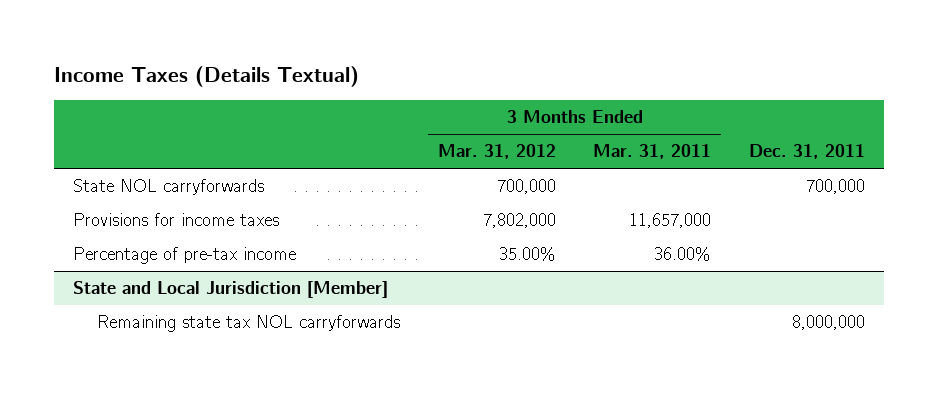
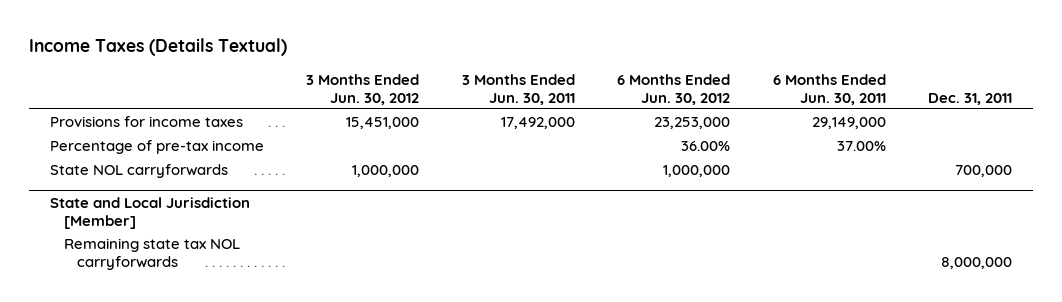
- | 3 Months Ended Mar. 31, 2012 | 3 Months Ended Mar. 31, 2011 | Dec. 31, 2011
+ | 3 Months Ended Jun. 30, 2012 | 3 Months Ended Jun. 30, 2011 | 6 Months Ended Jun. 30, 2012 | 6 Months Ended Jun. 30, 2011 | Dec. 31, 2011
moved down: State NOL carryforwards | 1,000,000 | | 1,000,000 | | 700,000

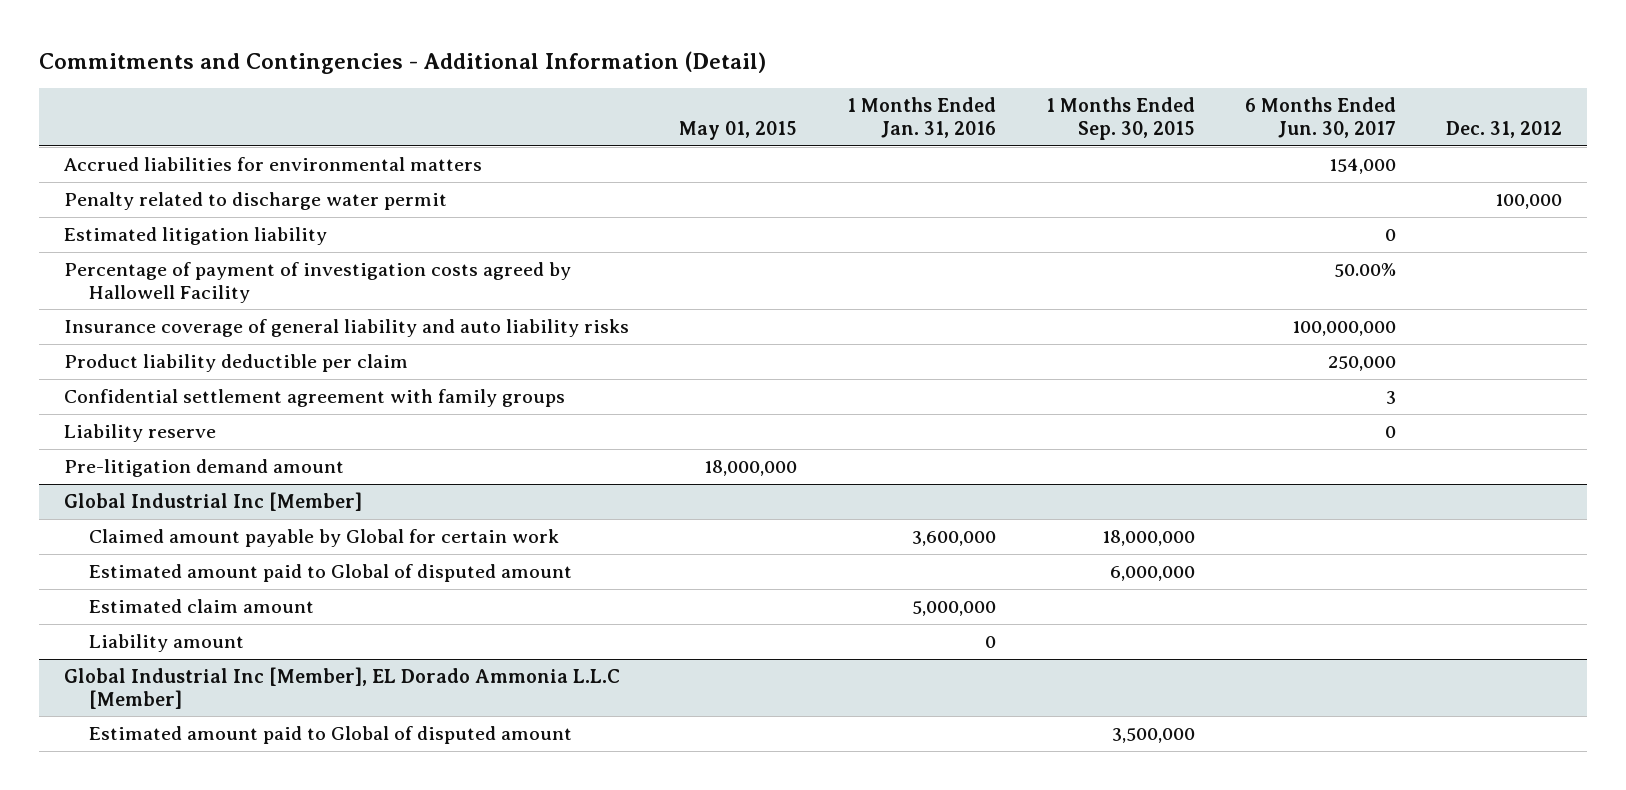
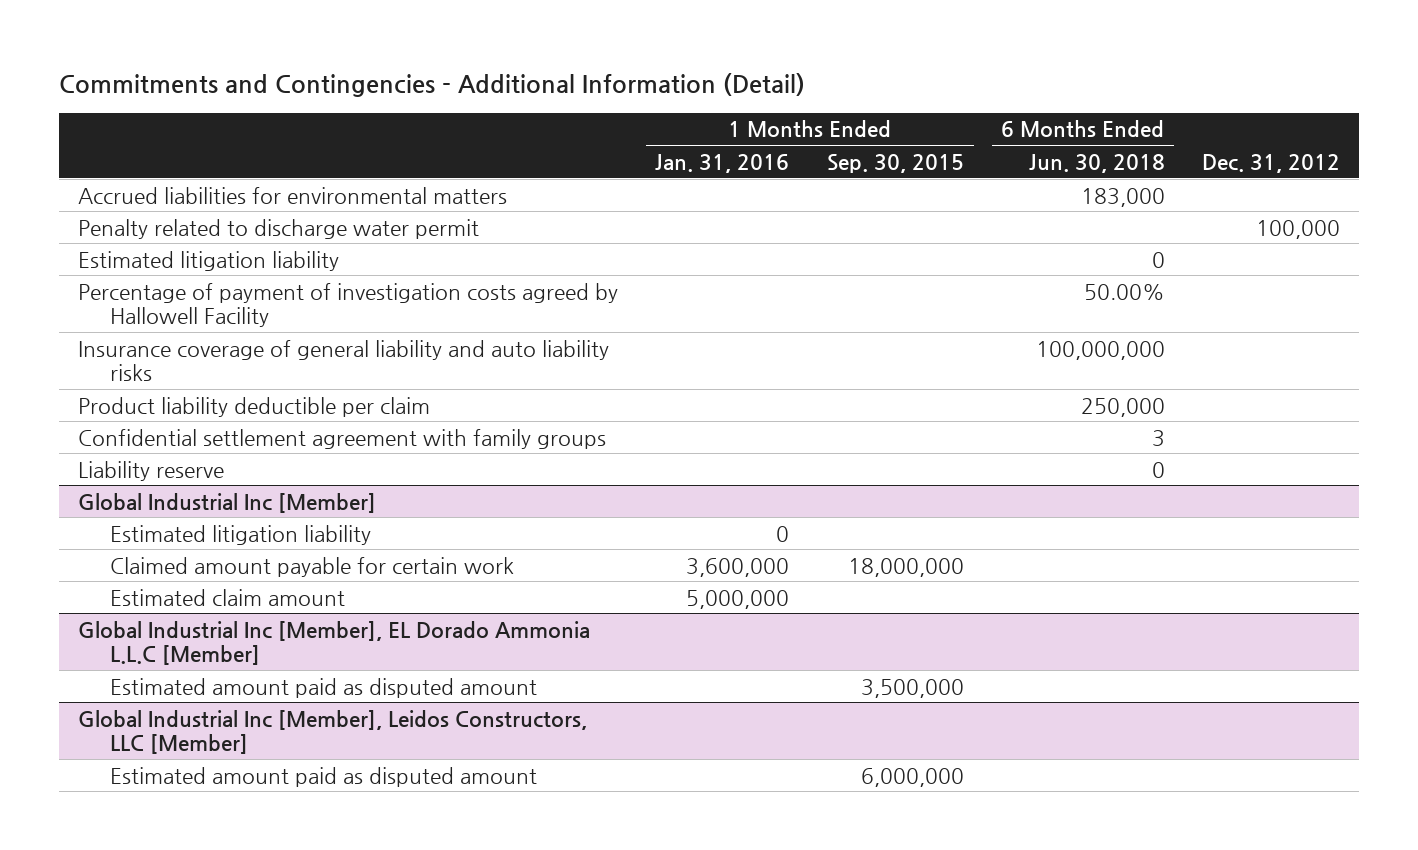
- | May 01, 2015 | 1 Months Ended Jan. 31, 2016 | 1 Months Ended Sep. 30, 2015 | 6 Months Ended Jun. 30, 2017 | Dec. 31, 2012
+ | 1 Months Ended Jan. 31, 2016 | 1 Months Ended Sep. 30, 2015 | 6 Months Ended Jun. 30, 2018 | Dec. 31, 2012
- Pre-litigation demand amount | 18,000,000 | | | |
@ Global Industrial Inc [Member]
- Claimed amount payable by Global for certain work | | 3,600,000 | 18,000,000 | |
- Estimated amount paid to Global of disputed amount | | | 6,000,000 | |
+ Estimated litigation liability | 0 | | |
+ Claimed amount payable for certain work | 3,600,000 | 18,000,000 | |
- Liability amount | | 0 | | |
@ Global Industrial Inc [Member], EL Dorado Ammonia L.L.C [Member]
- Estimated amount paid to Global of disputed amount | | | 3,500,000 | |
+ Estimated amount paid as disputed amount | | 3,500,000 | |
+ Global Industrial Inc [Member], Leidos Constructors, LLC [Member]
+ Estimated amount paid as disputed amount | | 6,000,000 | |

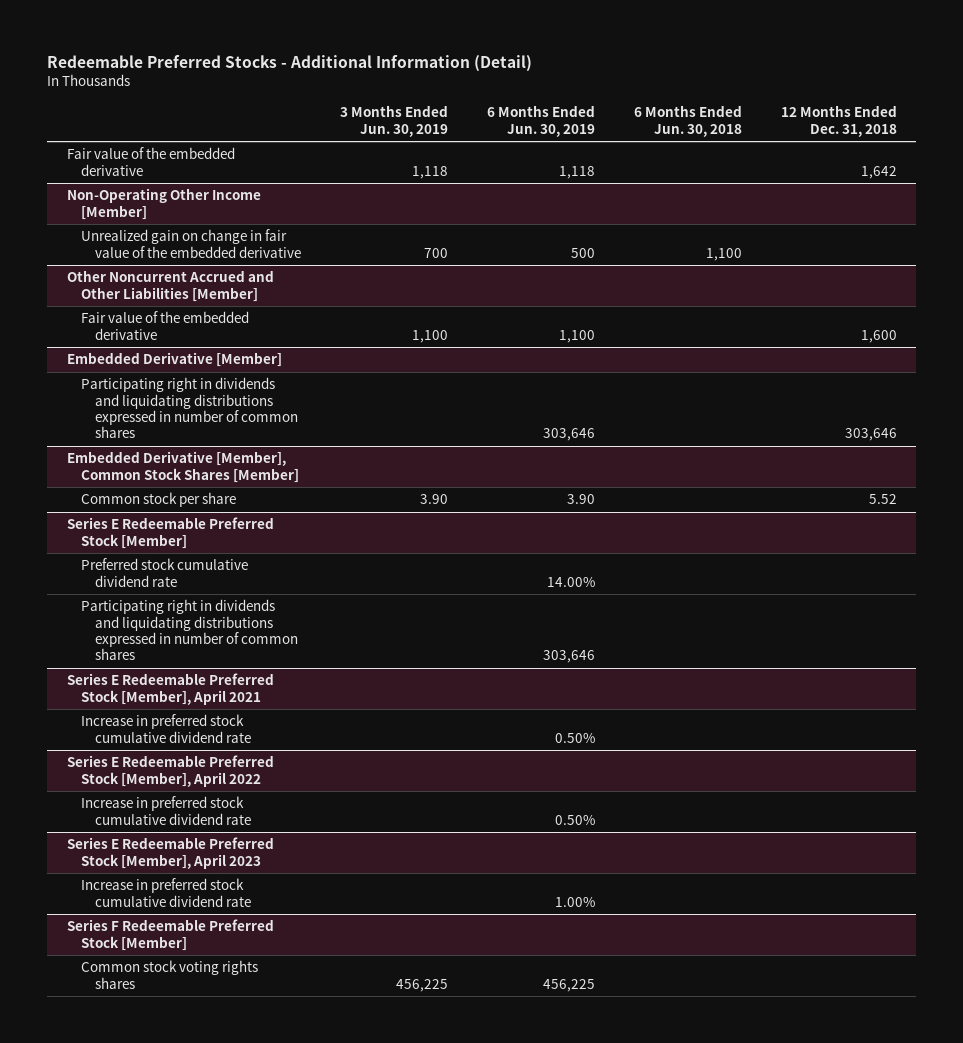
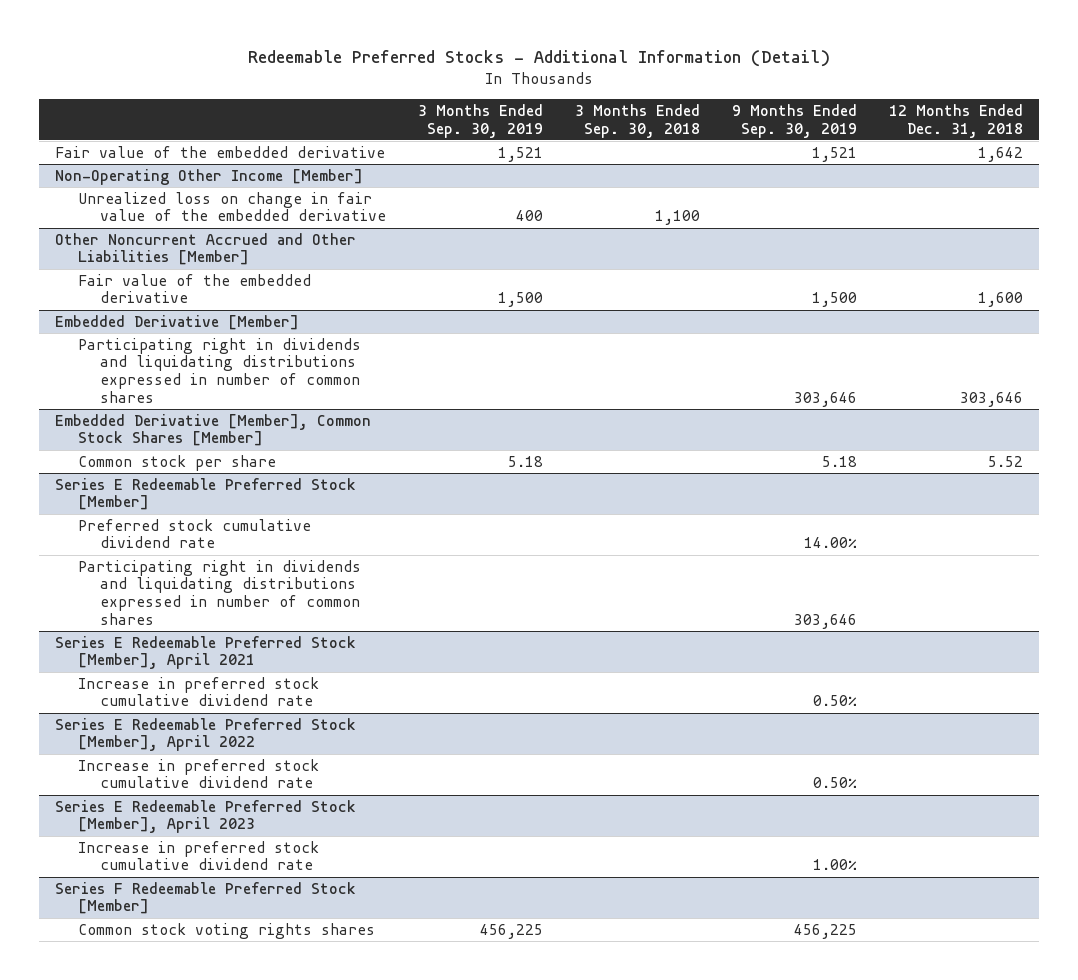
- | 3 Months Ended Jun. 30, 2019 | 6 Months Ended Jun. 30, 2019 | 6 Months Ended Jun. 30, 2018 | 12 Months Ended Dec. 31, 2018
+ | 3 Months Ended Sep. 30, 2019 | 3 Months Ended Sep. 30, 2018 | 9 Months Ended Sep. 30, 2019 | 12 Months Ended Dec. 31, 2018
@ Non-Operating Other Income [Member]
- Unrealized gain on change in fair value of the embedded derivative | 700 | 500 | 1,100 |
+ Unrealized loss on change in fair value of the embedded derivative | 400 | 1,100 | |

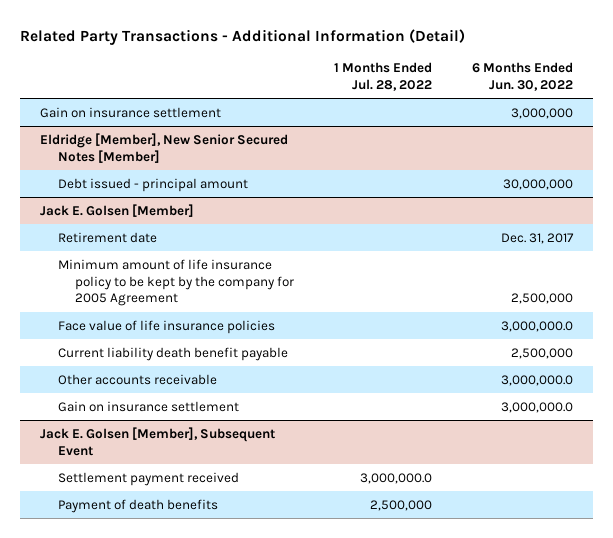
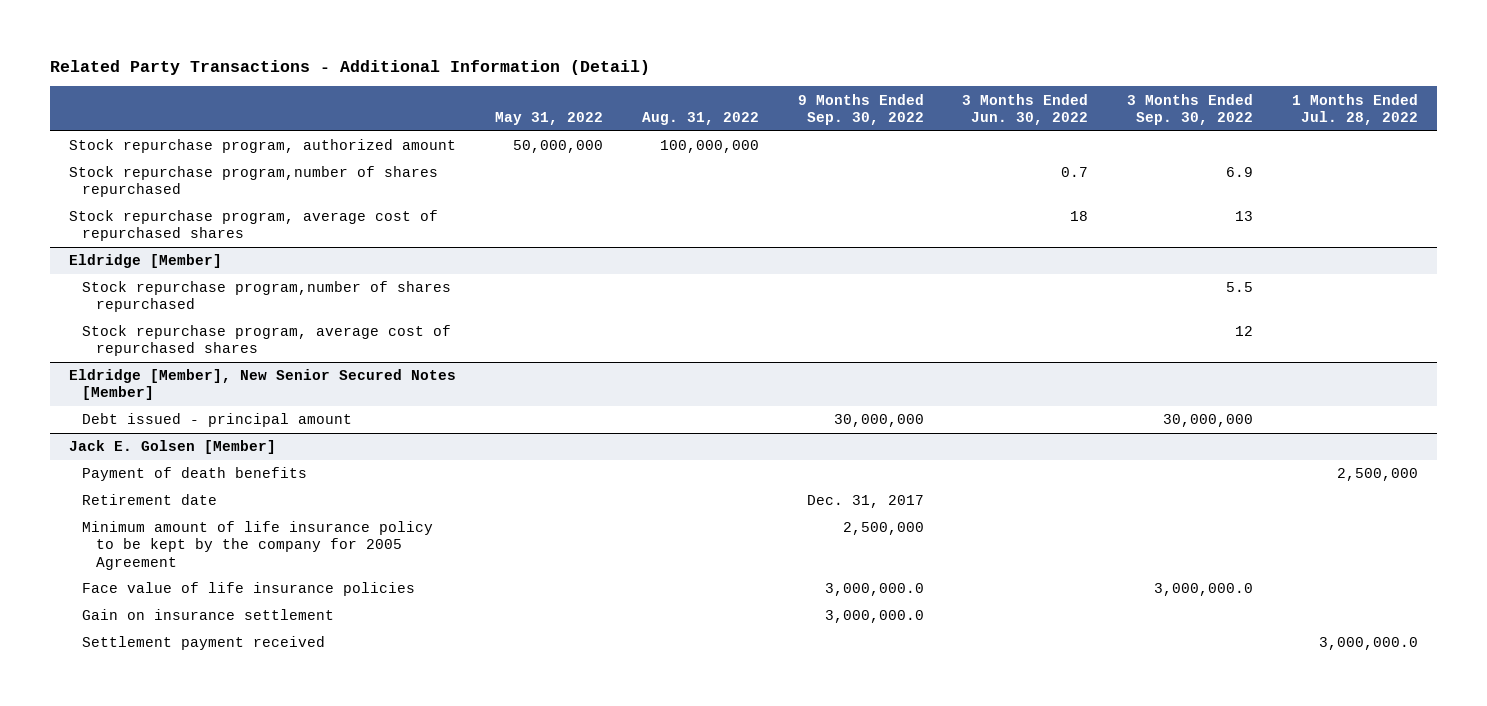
- | 1 Months Ended Jul. 28, 2022 | 6 Months Ended Jun. 30, 2022
+ | May 31, 2022 | Aug. 31, 2022 | 9 Months Ended Sep. 30, 2022 | 3 Months Ended Jun. 30, 2022 | 3 Months Ended Sep. 30, 2022 | 1 Months Ended Jul. 28, 2022
- Gain on insurance settlement | | 3,000,000
+ Stock repurchase program, authorized amount | 50,000,000 | 100,000,000 | | | |
+ Stock repurchase program,number of shares repurchased | | | | 0.7 | 6.9 |
+ Stock repurchase program, average cost of repurchased shares | | | | 18 | 13 |
+ Eldridge [Member]
+ Stock repurchase program,number of shares repurchased | | | | | 5.5 |
+ Stock repurchase program, average cost of repurchased shares | | | | | 12 |
@ Jack E. Golsen [Member]
+ Payment of death benefits | | | | | | 2,500,000
- Current liability death benefit payable | | 2,500,000
- Other accounts receivable | | 3,000,000.0
- Jack E. Golsen [Member], Subsequent Event
- Settlement payment received | 3,000,000.0 |
- Payment of death benefits | 2,500,000 |
@ Jack E. Golsen [Member]
+ Settlement payment received | | | | | | 3,000,000.0

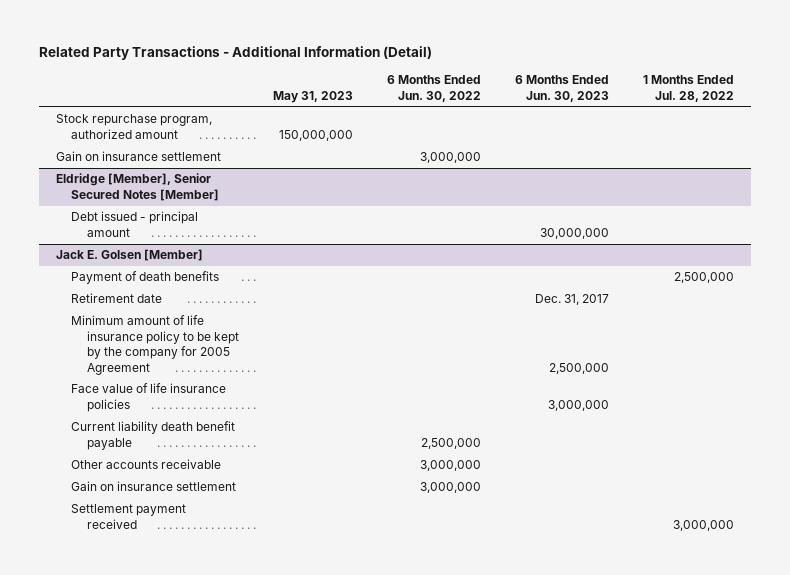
- | May 31, 2022 | Aug. 31, 2022 | 9 Months Ended Sep. 30, 2022 | 3 Months Ended Jun. 30, 2022 | 3 Months Ended Sep. 30, 2022 | 1 Months Ended Jul. 28, 2022
+ | May 31, 2023 | 6 Months Ended Jun. 30, 2022 | 6 Months Ended Jun. 30, 2023 | 1 Months Ended Jul. 28, 2022
- Stock repurchase program,number of shares repurchased | | | | 0.7 | 6.9 |
- Stock repurchase program, average cost of repurchased shares | | | | 18 | 13 |
- Eldridge [Member]
- Stock repurchase program,number of shares repurchased | | | | | 5.5 |
- Stock repurchase program, average cost of repurchased shares | | | | | 12 |
- Eldridge [Member], New Senior Secured Notes [Member]
+ Gain on insurance settlement | | 3,000,000 | |
+ Eldridge [Member], Senior Secured Notes [Member]
@ Jack E. Golsen [Member]
+ Current liability death benefit payable | | 2,500,000 | |
+ Other accounts receivable | | 3,000,000 | |
- Settlement payment received | | | | | | 3,000,000.0
+ Settlement payment received | | | | 3,000,000

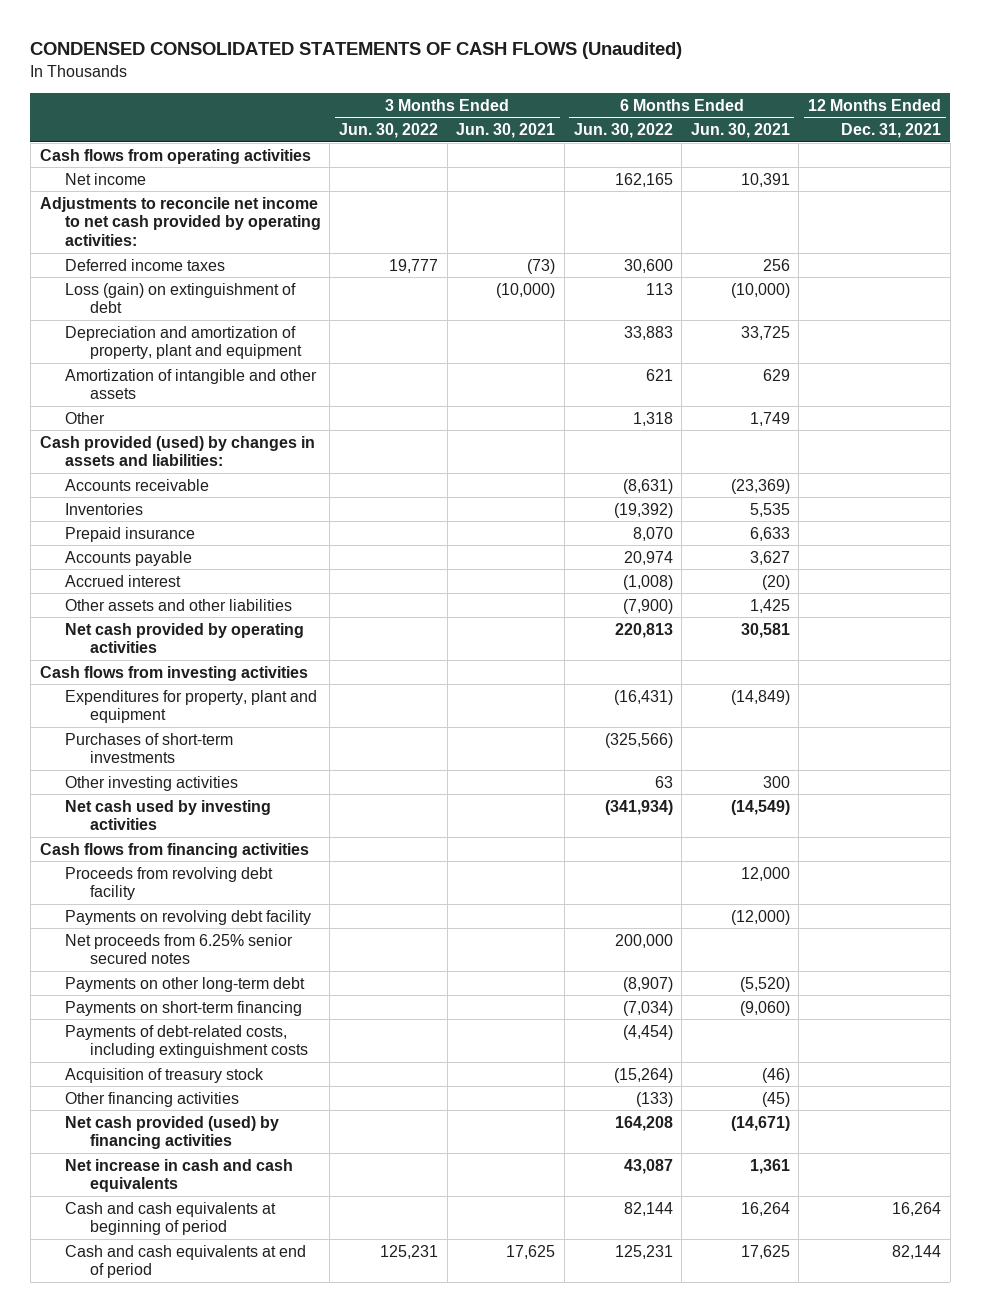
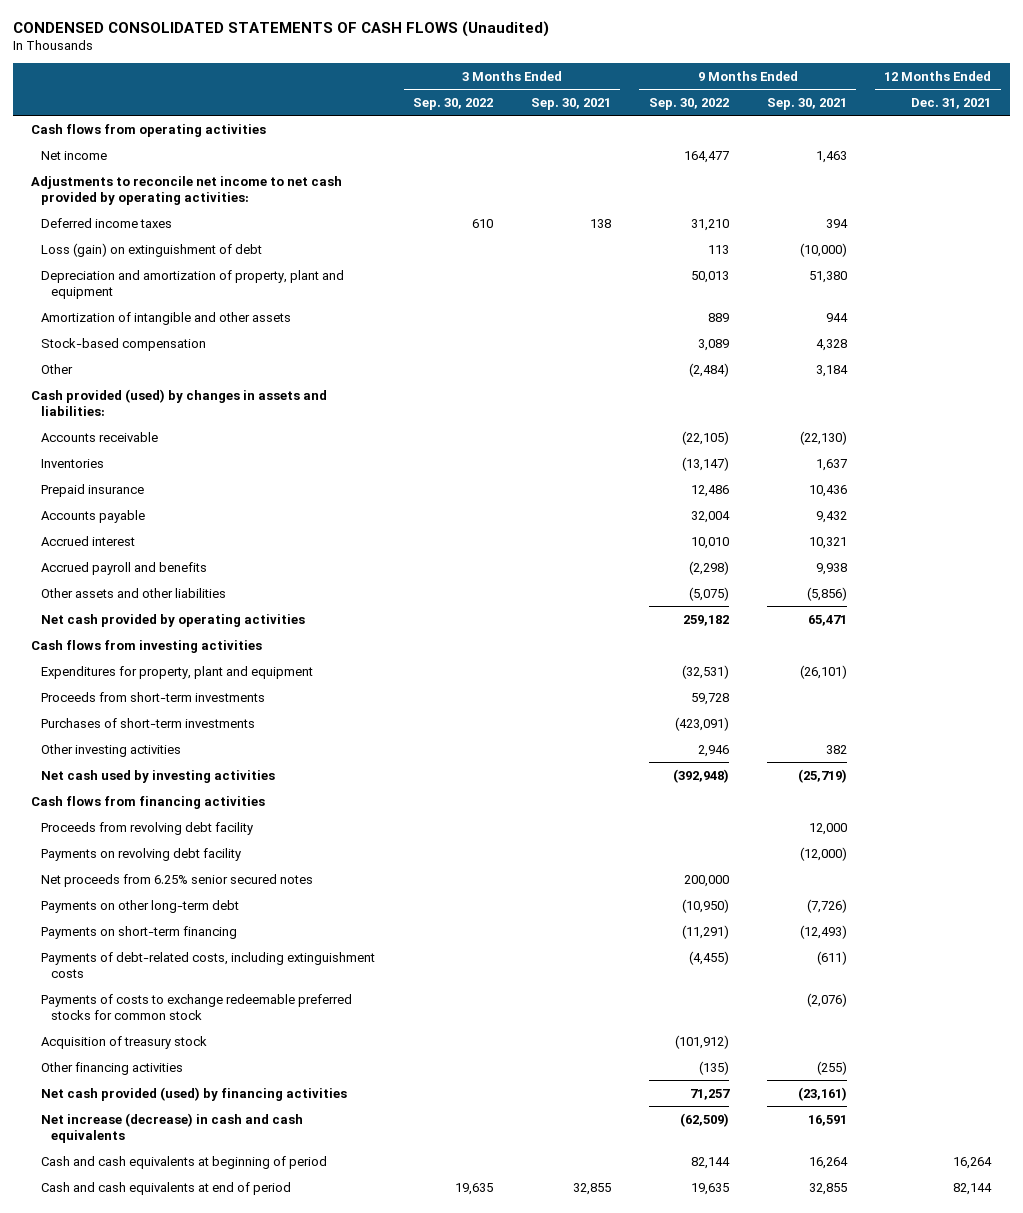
- | 3 Months Ended Jun. 30, 2022 | 3 Months Ended Jun. 30, 2021 | 6 Months Ended Jun. 30, 2022 | 6 Months Ended Jun. 30, 2021 | 12 Months Ended Dec. 31, 2021
+ | 3 Months Ended Sep. 30, 2022 | 3 Months Ended Sep. 30, 2021 | 9 Months Ended Sep. 30, 2022 | 9 Months Ended Sep. 30, 2021 | 12 Months Ended Dec. 31, 2021
+ Stock-based compensation | | | 3,089 | 4,328 |
+ Accrued payroll and benefits | | | (2,298) | 9,938 |
+ Proceeds from short-term investments | | | 59,728 | |
+ Payments of costs to exchange redeemable preferred stocks for common stock | | | | (2,076) |
- Net increase in cash and cash equivalents | | | 43,087 | 1,361 |
+ Net increase (decrease) in cash and cash equivalents | | | (62,509) | 16,591 |

